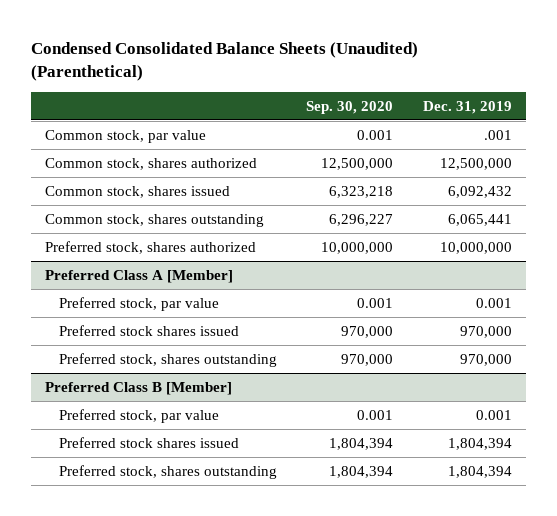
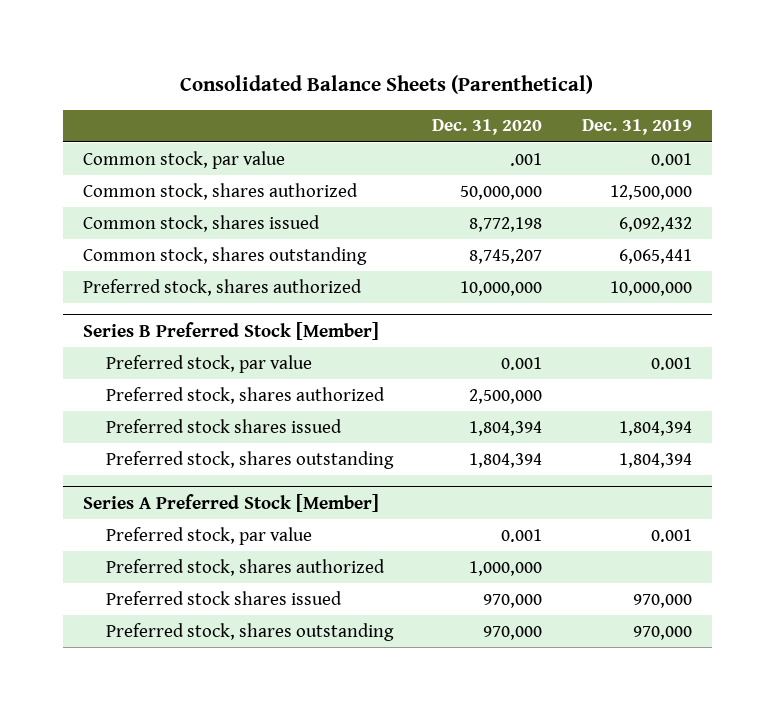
- Condensed Consolidated Balance Sheets (Unaudited) (Parenthetical)
+ Consolidated Balance Sheets (Parenthetical)
- | Sep. 30, 2020 | Dec. 31, 2019
+ | Dec. 31, 2020 | Dec. 31, 2019
- Common stock, par value | 0.001 | .001
+ Common stock, par value | .001 | 0.001
- Preferred Class A [Member]
- Preferred stock, par value | 0.001 | 0.001
- Preferred stock shares issued | 970,000 | 970,000
- Preferred stock, shares outstanding | 970,000 | 970,000
- Preferred Class B [Member]
+ Series B Preferred Stock [Member]
+ Preferred stock, shares authorized | 2,500,000 |
+ Series A Preferred Stock [Member]
+ Preferred stock, par value | 0.001 | 0.001
+ Preferred stock, shares authorized | 1,000,000 |
+ Preferred stock shares issued | 970,000 | 970,000
+ Preferred stock, shares outstanding | 970,000 | 970,000

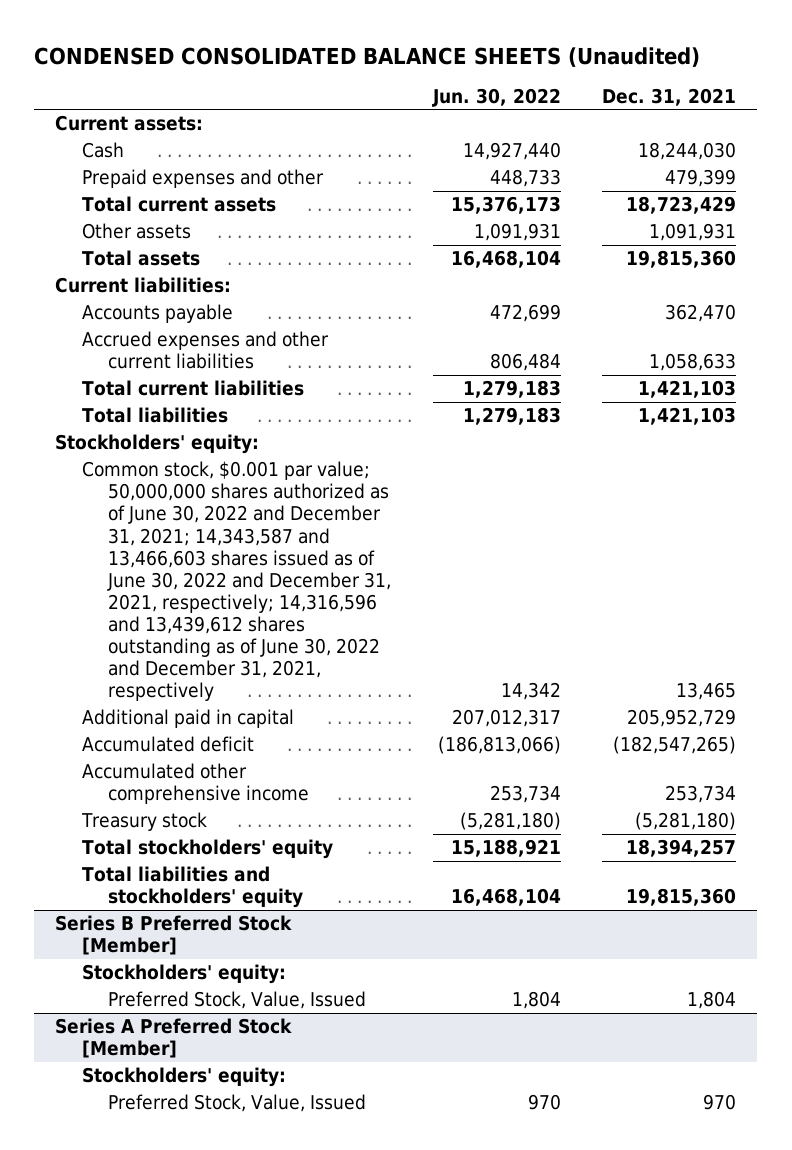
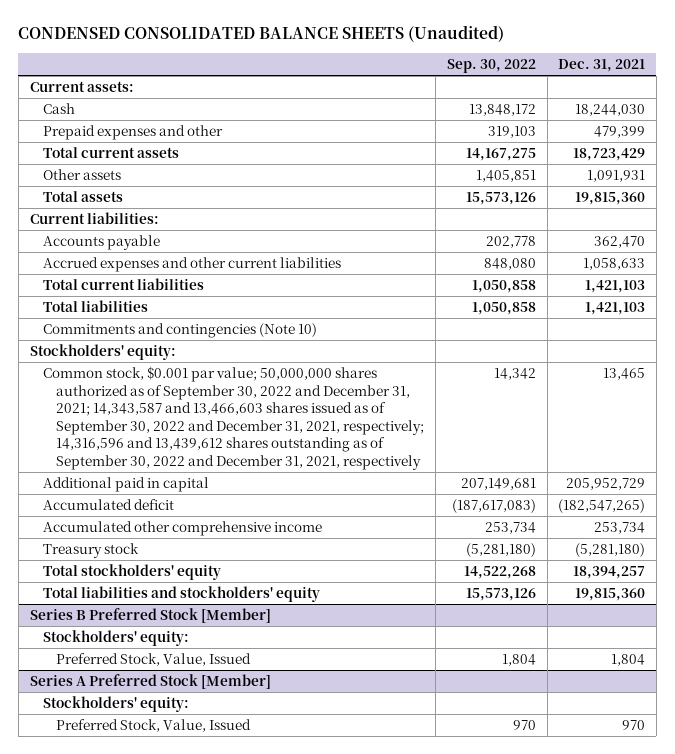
- | Jun. 30, 2022 | Dec. 31, 2021
+ | Sep. 30, 2022 | Dec. 31, 2021
+ Commitments and contingencies (Note 10)
- Common stock, $0.001 par value; 50,000,000 shares authorized as of June 30, 2022 and December 31, 2021; 14,343,587 and 13,466,603 shares issued as of June 30, 2022 and December 31, 2021, respectively; 14,316,596 and 13,439,612 shares outstanding as of June 30, 2022 and December 31, 2021, respectively | 14,342 | 13,465
+ Common stock, $0.001 par value; 50,000,000 shares authorized as of September 30, 2022 and December 31, 2021; 14,343,587 and 13,466,603 shares issued as of September 30, 2022 and December 31, 2021, respectively; 14,316,596 and 13,439,612 shares outstanding as of September 30, 2022 and December 31, 2021, respectively | 14,342 | 13,465

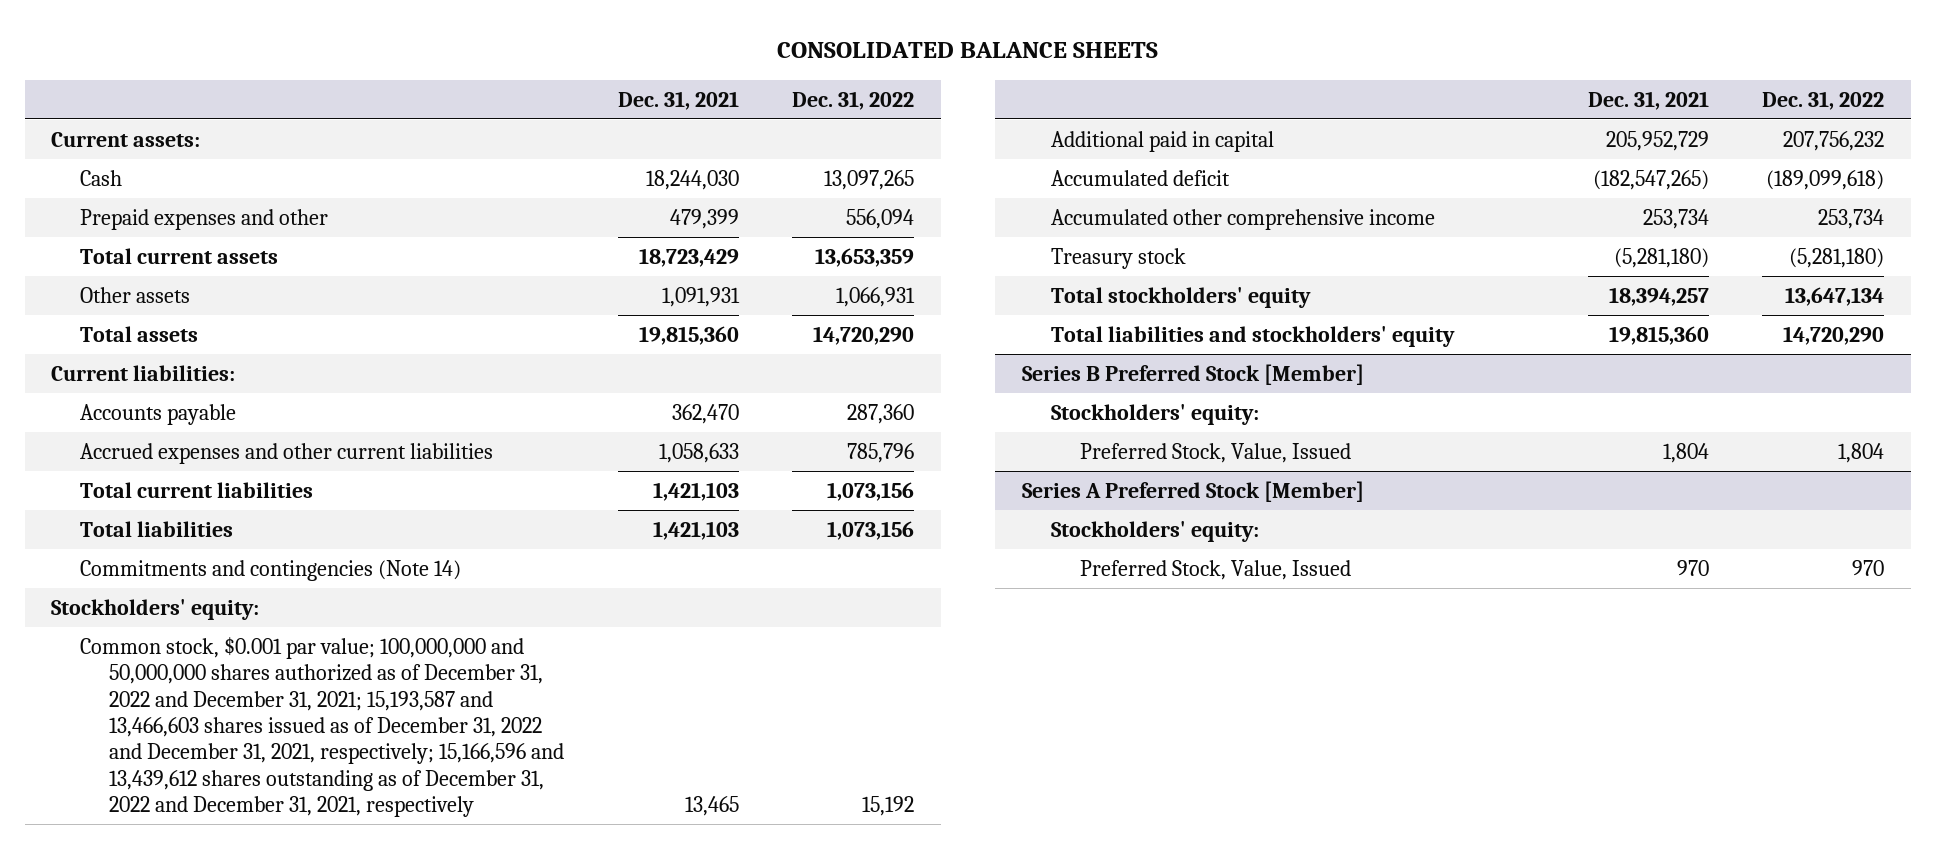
- CONDENSED CONSOLIDATED BALANCE SHEETS (Unaudited)
+ CONSOLIDATED BALANCE SHEETS
- | Sep. 30, 2022 | Dec. 31, 2021
+ | Dec. 31, 2021 | Dec. 31, 2022
- Commitments and contingencies (Note 10)
+ Commitments and contingencies (Note 14)
- Common stock, $0.001 par value; 50,000,000 shares authorized as of September 30, 2022 and December 31, 2021; 14,343,587 and 13,466,603 shares issued as of September 30, 2022 and December 31, 2021, respectively; 14,316,596 and 13,439,612 shares outstanding as of September 30, 2022 and December 31, 2021, respectively | 14,342 | 13,465
+ Common stock, $0.001 par value; 100,000,000 and 50,000,000 shares authorized as of December 31, 2022 and December 31, 2021; 15,193,587 and 13,466,603 shares issued as of December 31, 2022 and December 31, 2021, respectively; 15,166,596 and 13,439,612 shares outstanding as of December 31, 2022 and December 31, 2021, respectively | 13,465 | 15,192

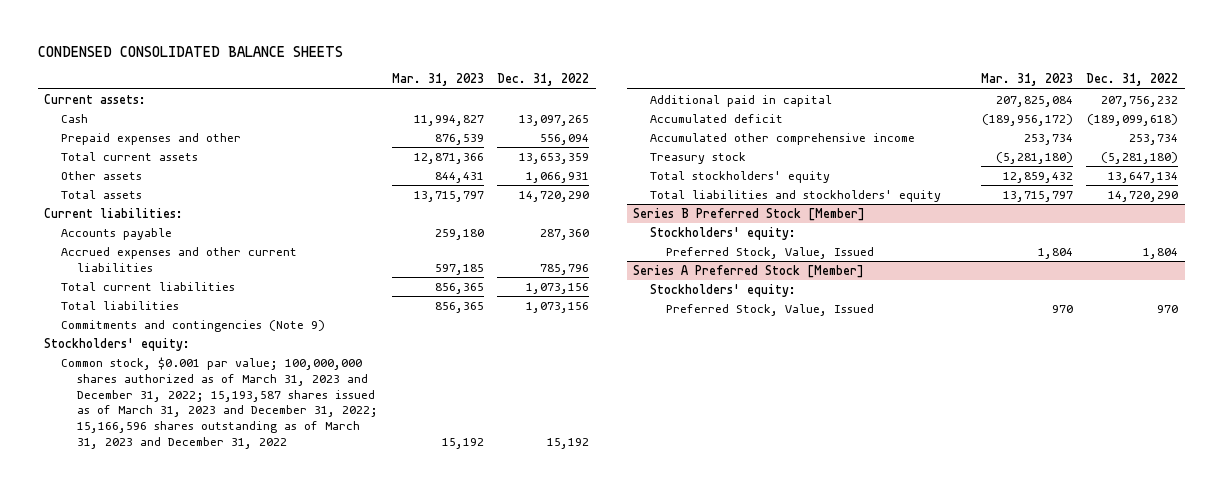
- CONSOLIDATED BALANCE SHEETS
+ CONDENSED CONSOLIDATED BALANCE SHEETS
- | Dec. 31, 2021 | Dec. 31, 2022
+ | Mar. 31, 2023 | Dec. 31, 2022
- Commitments and contingencies (Note 14)
+ Commitments and contingencies (Note 9)
- Common stock, $0.001 par value; 100,000,000 and 50,000,000 shares authorized as of December 31, 2022 and December 31, 2021; 15,193,587 and 13,466,603 shares issued as of December 31, 2022 and December 31, 2021, respectively; 15,166,596 and 13,439,612 shares outstanding as of December 31, 2022 and December 31, 2021, respectively | 13,465 | 15,192
+ Common stock, $0.001 par value; 100,000,000 shares authorized as of March 31, 2023 and December 31, 2022; 15,193,587 shares issued as of March 31, 2023 and December 31, 2022; 15,166,596 shares outstanding as of March 31, 2023 and December 31, 2022 | 15,192 | 15,192

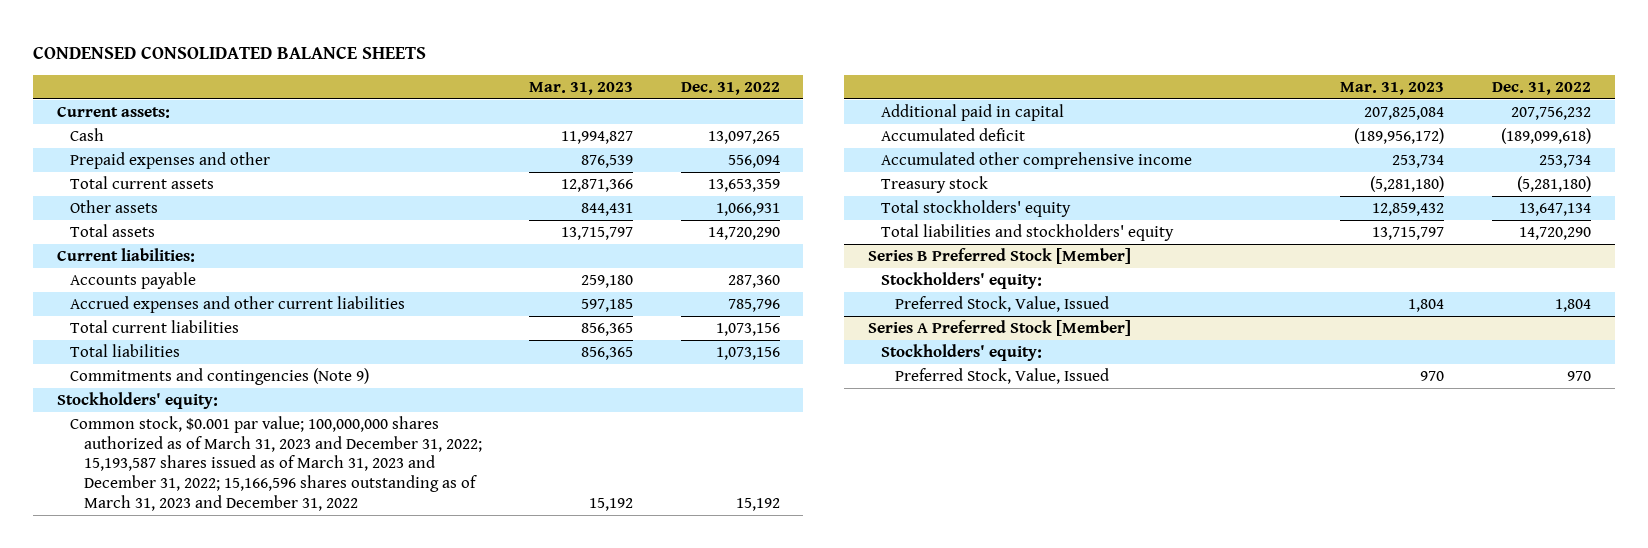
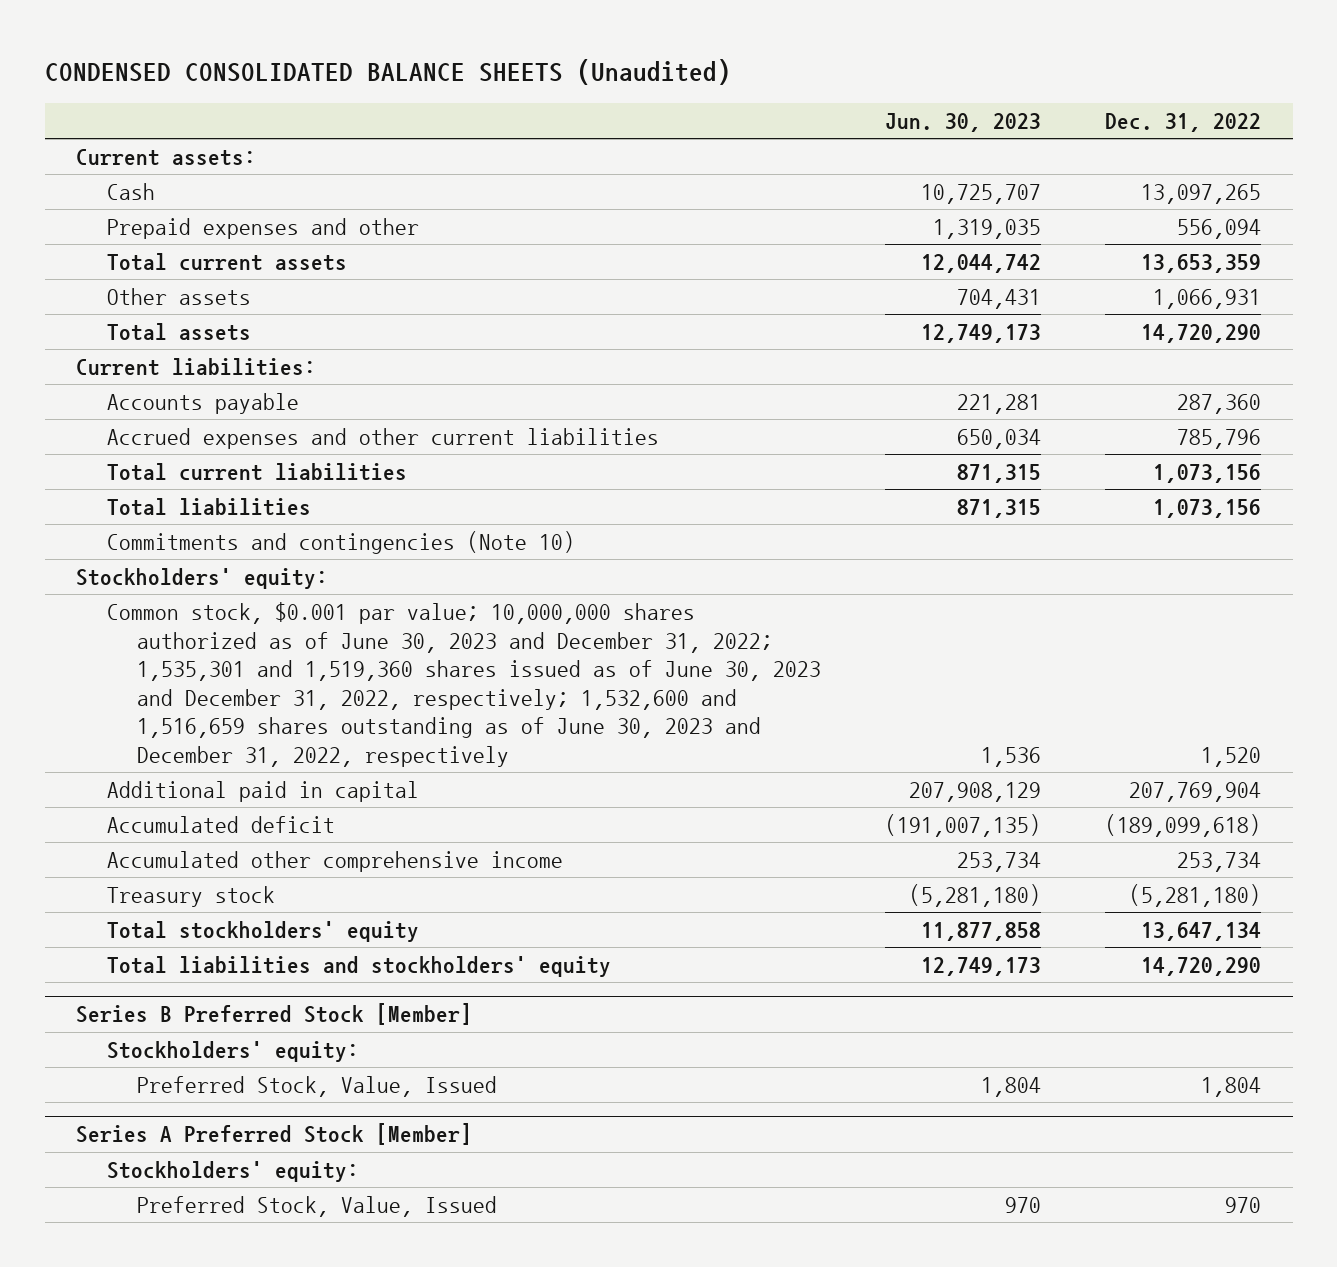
- CONDENSED CONSOLIDATED BALANCE SHEETS
+ CONDENSED CONSOLIDATED BALANCE SHEETS (Unaudited)
- | Mar. 31, 2023 | Dec. 31, 2022
+ | Jun. 30, 2023 | Dec. 31, 2022
- Commitments and contingencies (Note 9)
+ Commitments and contingencies (Note 10)
- Common stock, $0.001 par value; 100,000,000 shares authorized as of March 31, 2023 and December 31, 2022; 15,193,587 shares issued as of March 31, 2023 and December 31, 2022; 15,166,596 shares outstanding as of March 31, 2023 and December 31, 2022 | 15,192 | 15,192
- Additional paid in capital | 207,825,084 | 207,756,232
+ Common stock, $0.001 par value; 10,000,000 shares authorized as of June 30, 2023 and December 31, 2022; 1,535,301 and 1,519,360 shares issued as of June 30, 2023 and December 31, 2022, respectively; 1,532,600 and 1,516,659 shares outstanding as of June 30, 2023 and December 31, 2022, respectively | 1,536 | 1,520
+ Additional paid in capital | 207,908,129 | 207,769,904

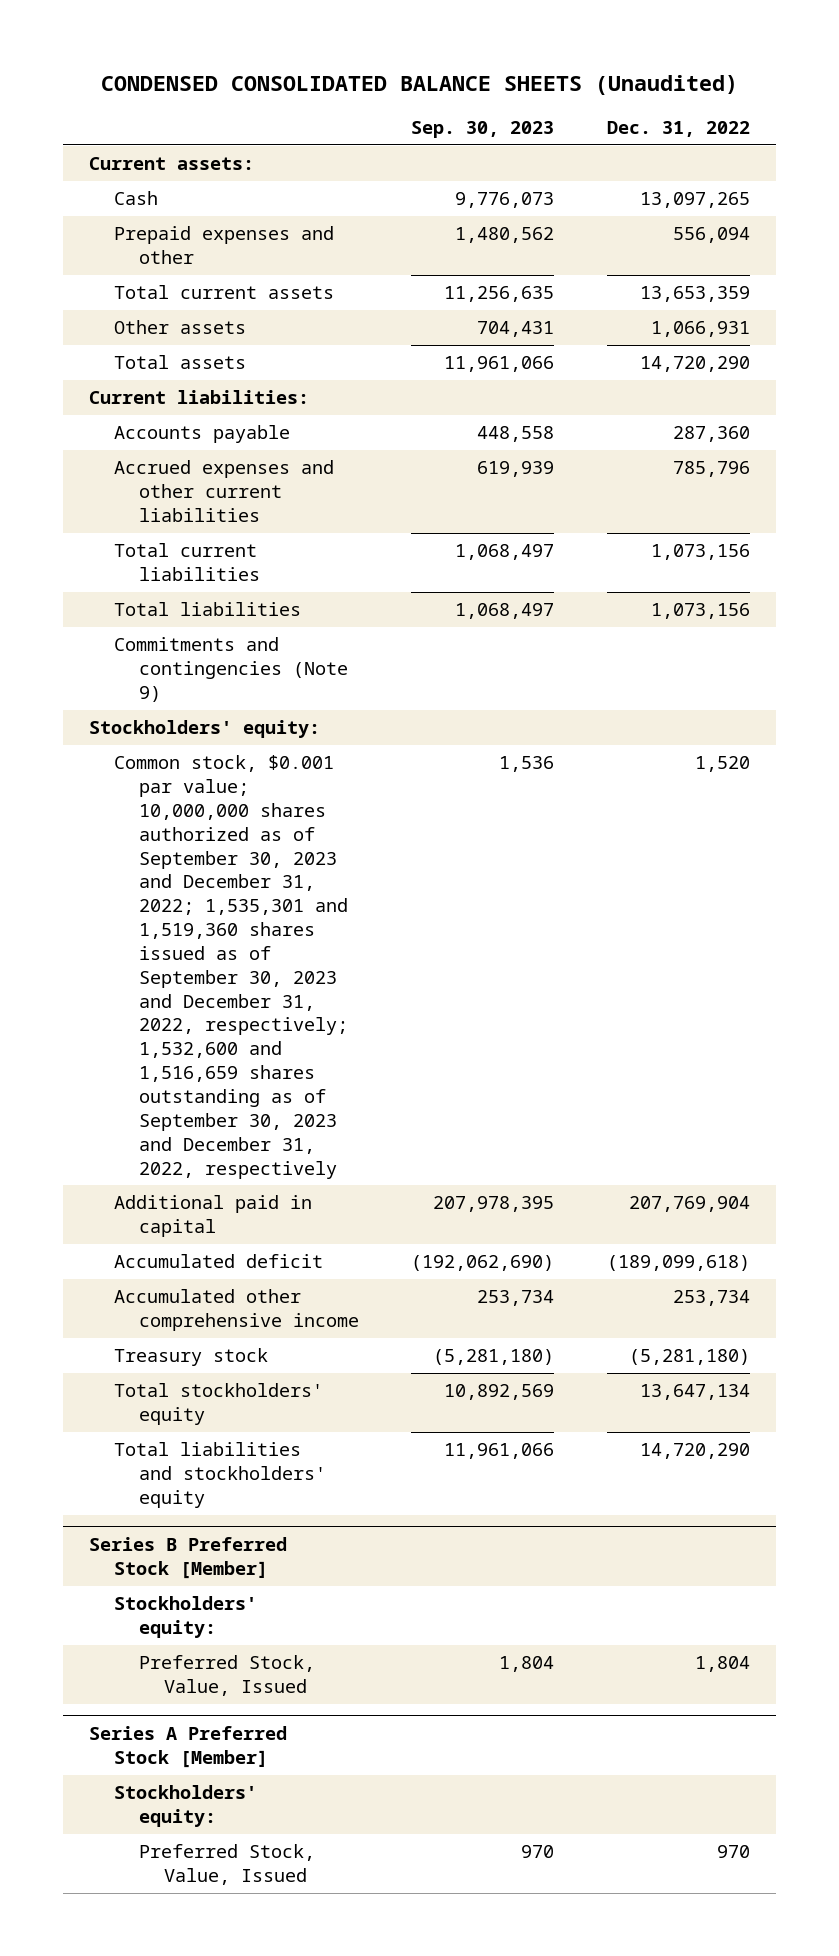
- | Jun. 30, 2023 | Dec. 31, 2022
+ | Sep. 30, 2023 | Dec. 31, 2022
- Commitments and contingencies (Note 10)
+ Commitments and contingencies (Note 9)
- Common stock, $0.001 par value; 10,000,000 shares authorized as of June 30, 2023 and December 31, 2022; 1,535,301 and 1,519,360 shares issued as of June 30, 2023 and December 31, 2022, respectively; 1,532,600 and 1,516,659 shares outstanding as of June 30, 2023 and December 31, 2022, respectively | 1,536 | 1,520
+ Common stock, $0.001 par value; 10,000,000 shares authorized as of September 30, 2023 and December 31, 2022; 1,535,301 and 1,519,360 shares issued as of September 30, 2023 and December 31, 2022, respectively; 1,532,600 and 1,516,659 shares outstanding as of September 30, 2023 and December 31, 2022, respectively | 1,536 | 1,520

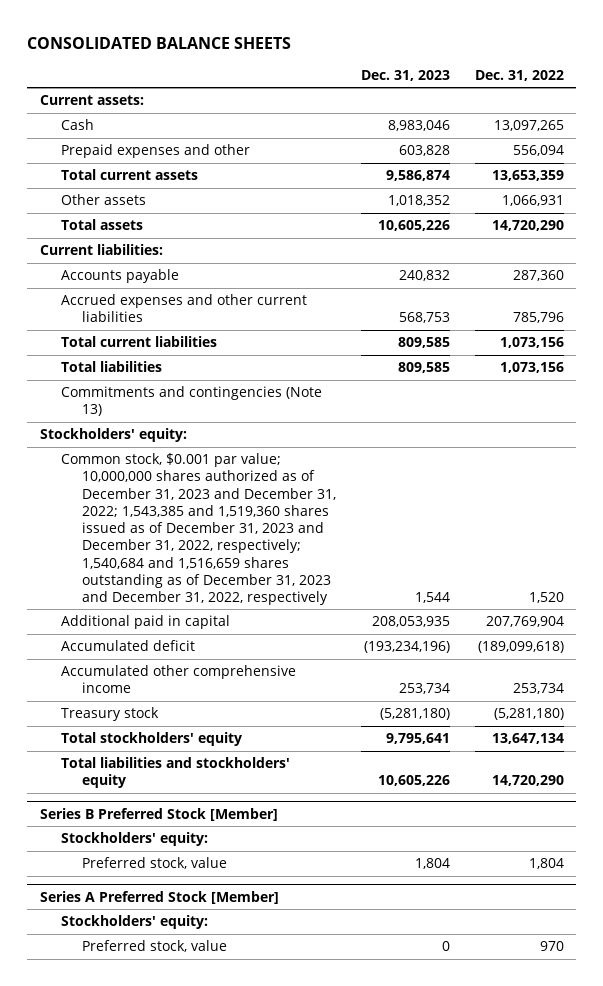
- CONDENSED CONSOLIDATED BALANCE SHEETS (Unaudited)
+ CONSOLIDATED BALANCE SHEETS
- | Sep. 30, 2023 | Dec. 31, 2022
+ | Dec. 31, 2023 | Dec. 31, 2022
- Commitments and contingencies (Note 9)
+ Commitments and contingencies (Note 13)
- Common stock, $0.001 par value; 10,000,000 shares authorized as of September 30, 2023 and December 31, 2022; 1,535,301 and 1,519,360 shares issued as of September 30, 2023 and December 31, 2022, respectively; 1,532,600 and 1,516,659 shares outstanding as of September 30, 2023 and December 31, 2022, respectively | 1,536 | 1,520
+ Common stock, $0.001 par value; 10,000,000 shares authorized as of December 31, 2023 and December 31, 2022; 1,543,385 and 1,519,360 shares issued as of December 31, 2023 and December 31, 2022, respectively; 1,540,684 and 1,516,659 shares outstanding as of December 31, 2023 and December 31, 2022, respectively | 1,544 | 1,520
@ Series B Preferred Stock [Member]
- Preferred Stock, Value, Issued | 1,804 | 1,804
+ Preferred stock, value | 1,804 | 1,804
@ Series A Preferred Stock [Member]
- Preferred Stock, Value, Issued | 970 | 970
+ Preferred stock, value | 0 | 970

